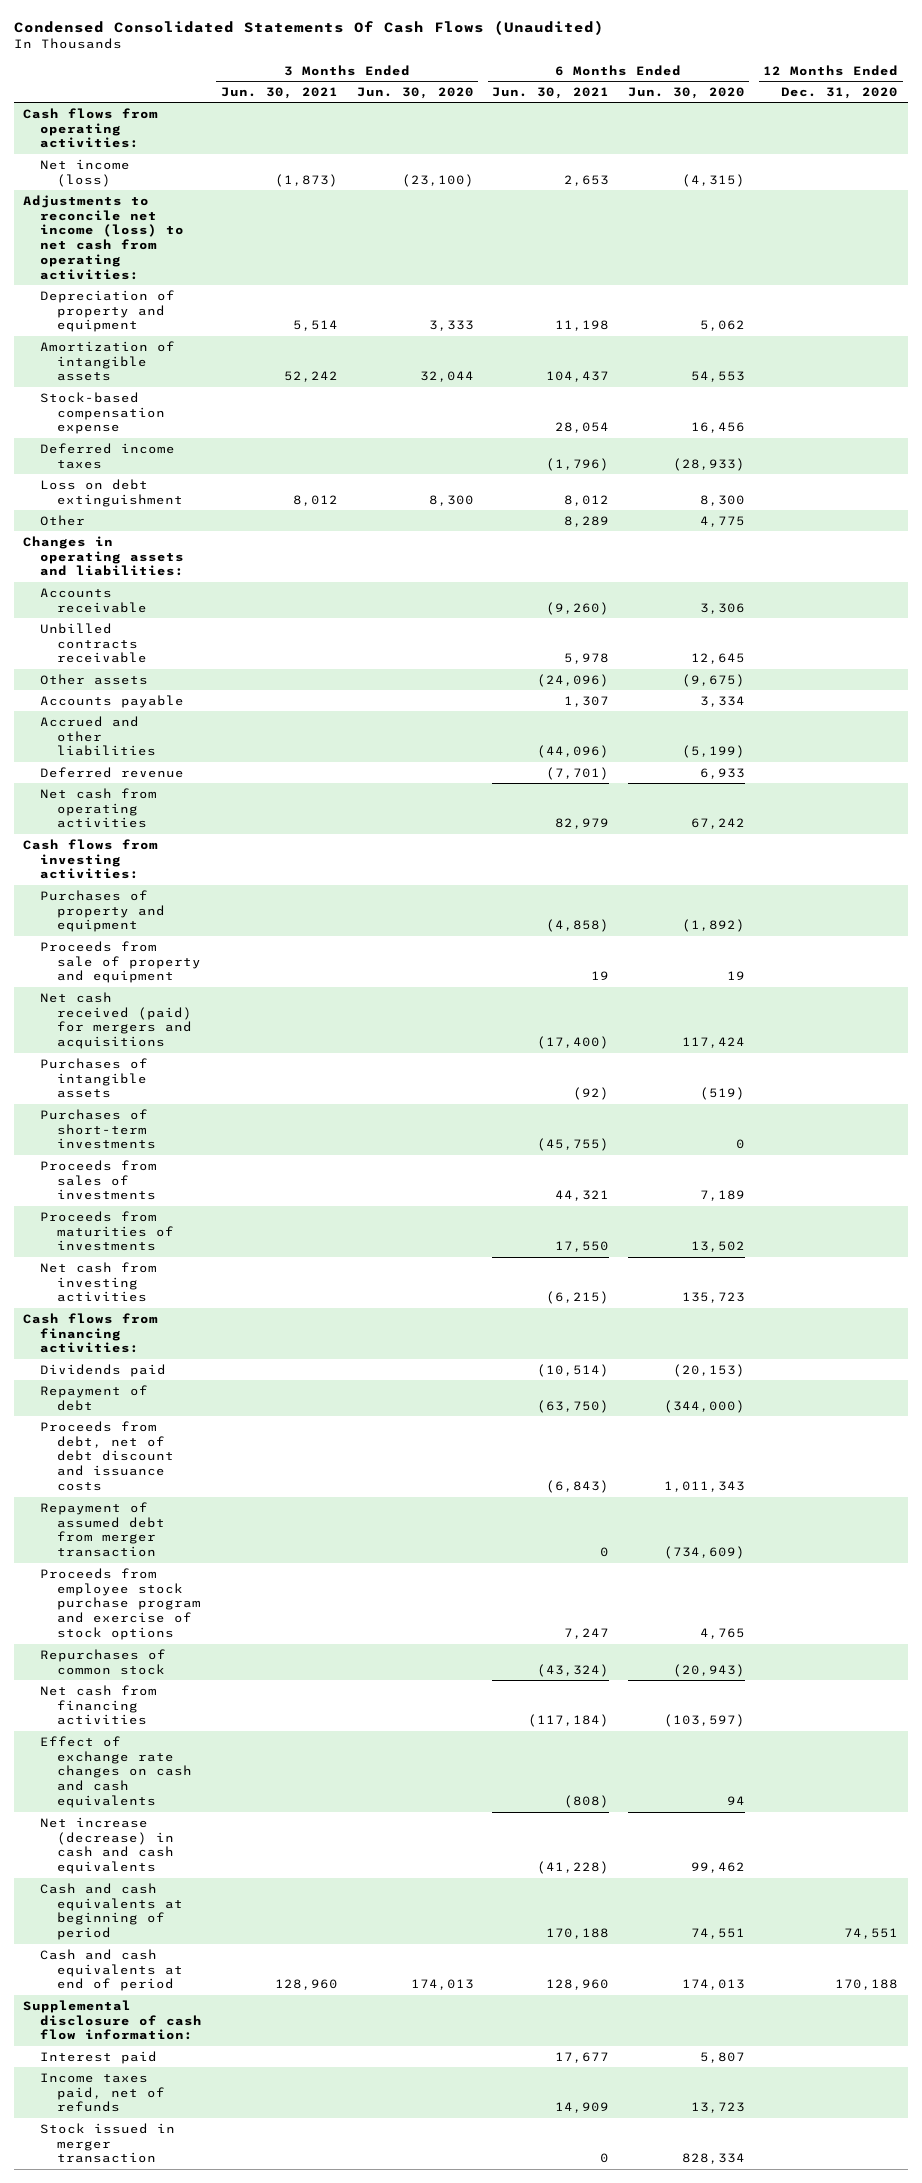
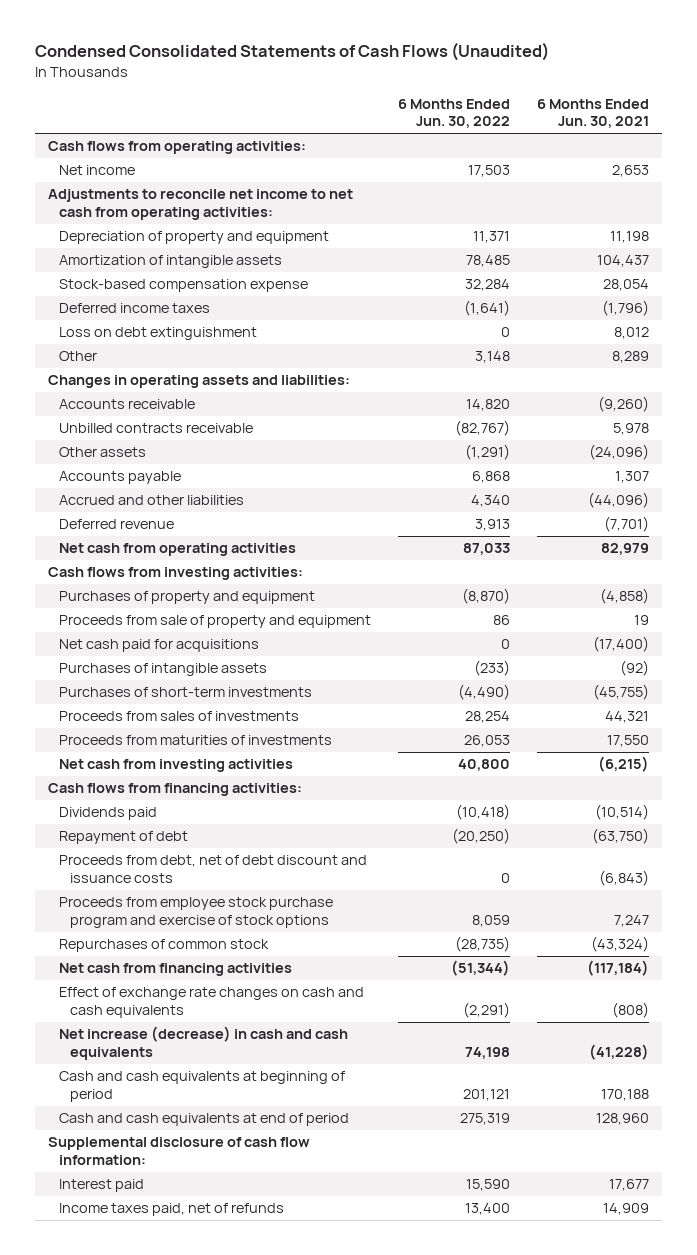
- Condensed Consolidated Statements Of Cash Flows (Unaudited)
+ Condensed Consolidated Statements of Cash Flows (Unaudited)
- | 3 Months Ended Jun. 30, 2021 | 3 Months Ended Jun. 30, 2020 | 6 Months Ended Jun. 30, 2021 | 6 Months Ended Jun. 30, 2020 | 12 Months Ended Dec. 31, 2020
+ | 6 Months Ended Jun. 30, 2022 | 6 Months Ended Jun. 30, 2021
- Net income (loss) | (1,873) | (23,100) | 2,653 | (4,315) |
- Adjustments to reconcile net income (loss) to net cash from operating activities:
+ Net income | 17,503 | 2,653
+ Adjustments to reconcile net income to net cash from operating activities:
- Net cash received (paid) for mergers and acquisitions | | | (17,400) | 117,424 |
+ Net cash paid for acquisitions | 0 | (17,400)
- Repayment of assumed debt from merger transaction | | | 0 | (734,609) |
- Stock issued in merger transaction | | | 0 | 828,334 |

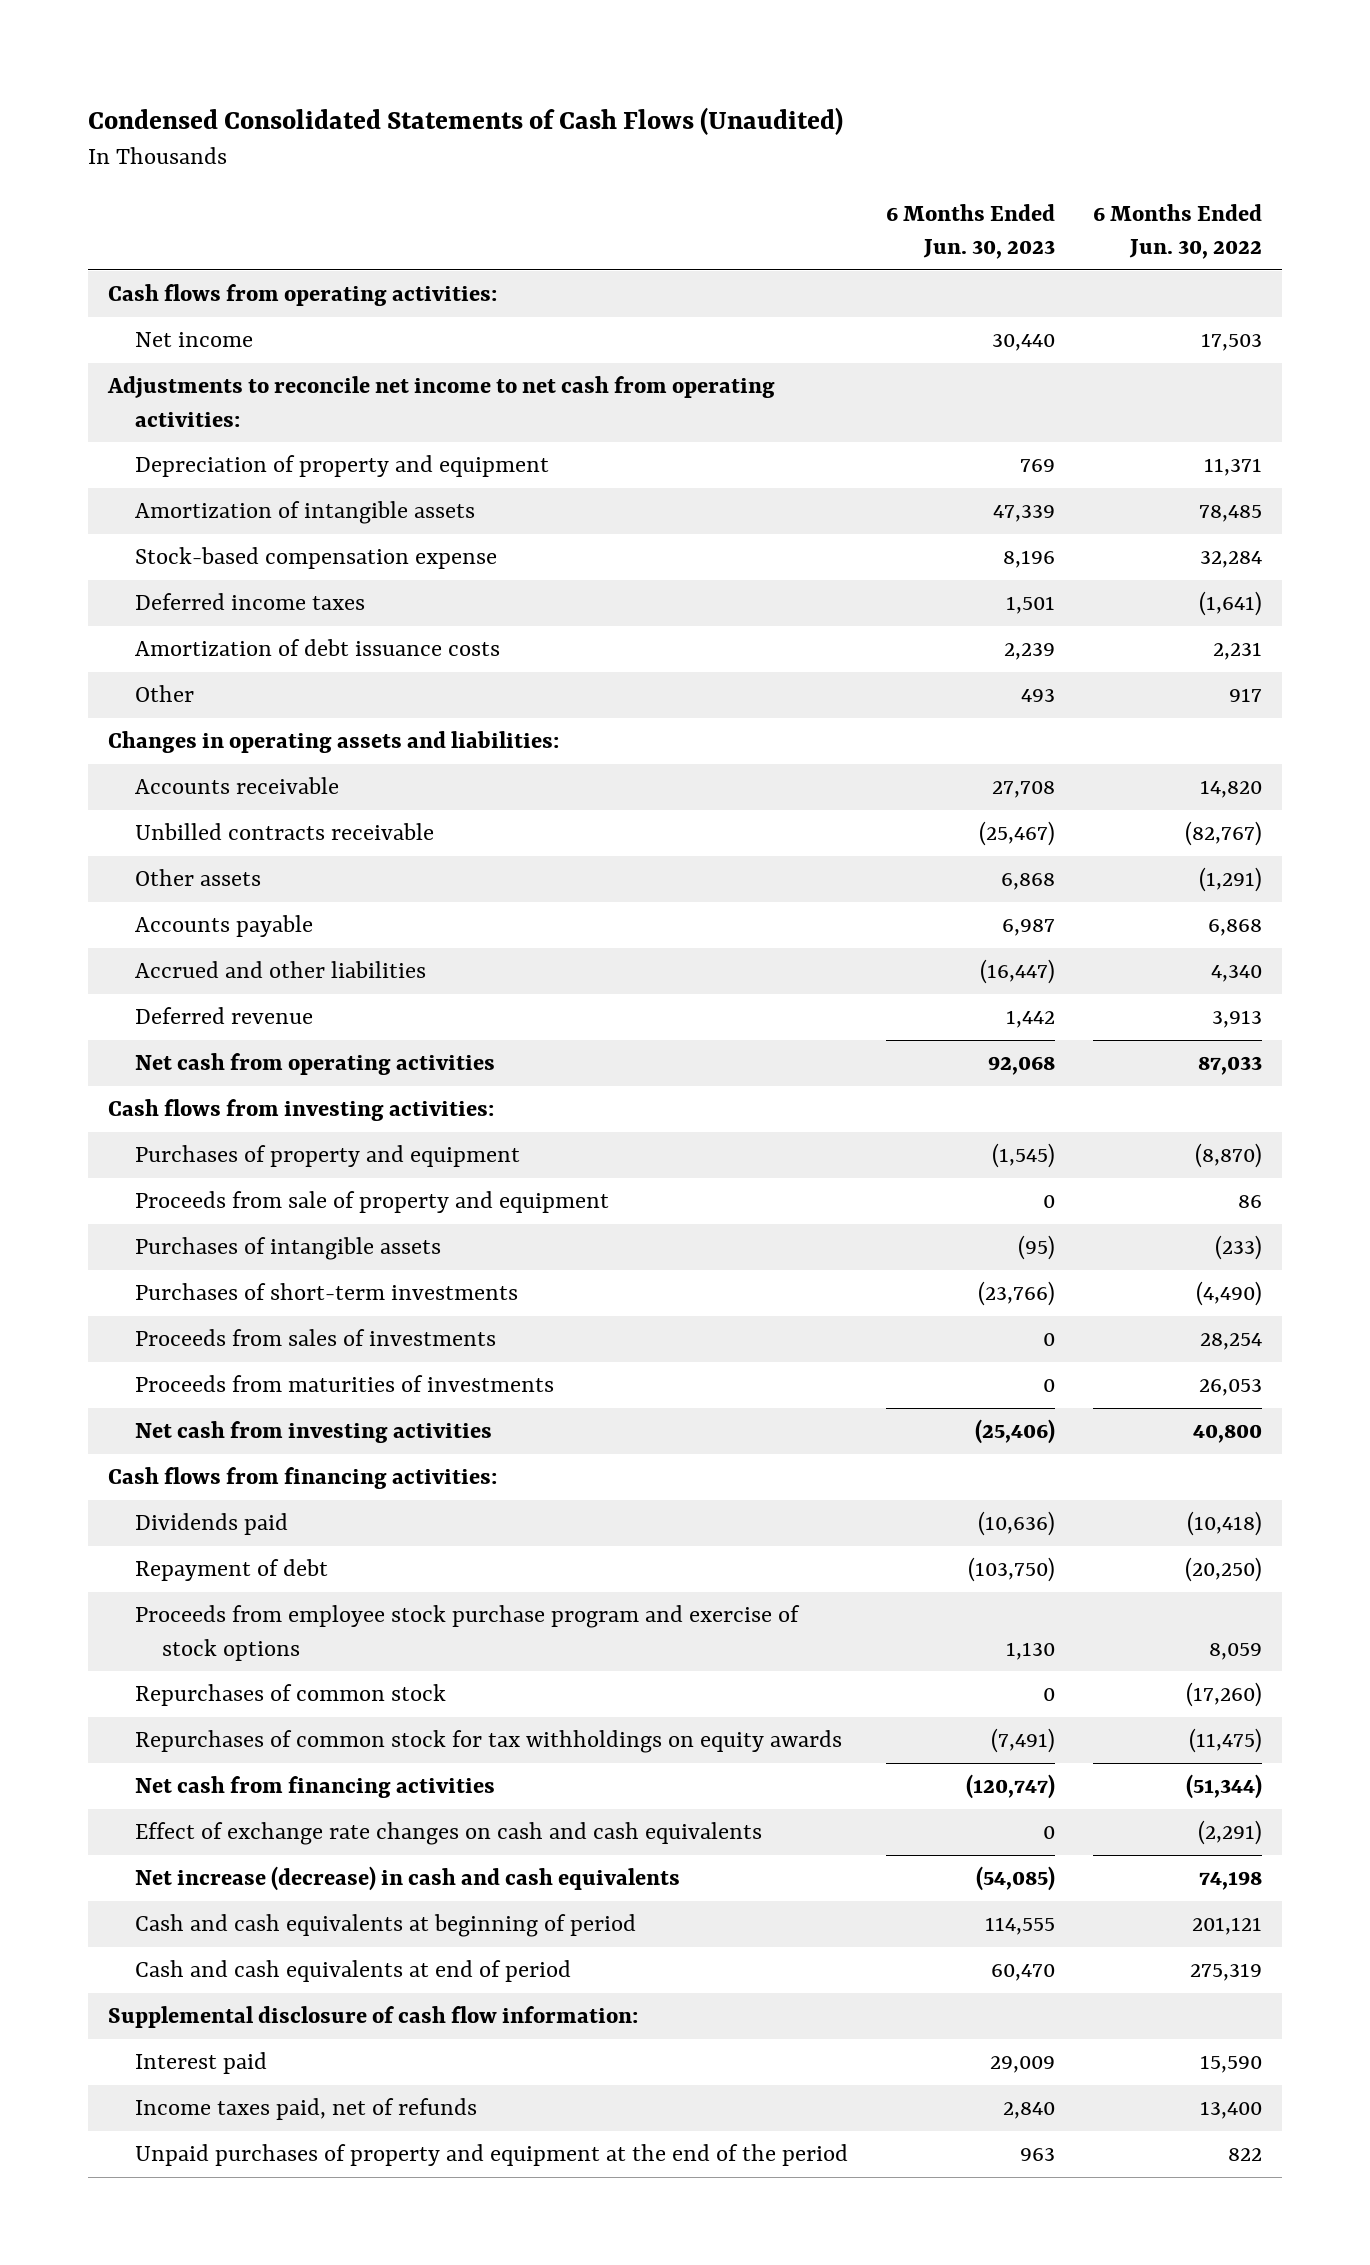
- | 6 Months Ended Jun. 30, 2022 | 6 Months Ended Jun. 30, 2021
+ | 6 Months Ended Jun. 30, 2023 | 6 Months Ended Jun. 30, 2022
- Loss on debt extinguishment | 0 | 8,012
- Other | 3,148 | 8,289
+ Amortization of debt issuance costs | 2,239 | 2,231
+ Other | 493 | 917
- Net cash paid for acquisitions | 0 | (17,400)
- Proceeds from debt, net of debt discount and issuance costs | 0 | (6,843)
- Repurchases of common stock | (28,735) | (43,324)
+ Repurchases of common stock | 0 | (17,260)
+ Repurchases of common stock for tax withholdings on equity awards | (7,491) | (11,475)
+ Unpaid purchases of property and equipment at the end of the period | 963 | 822

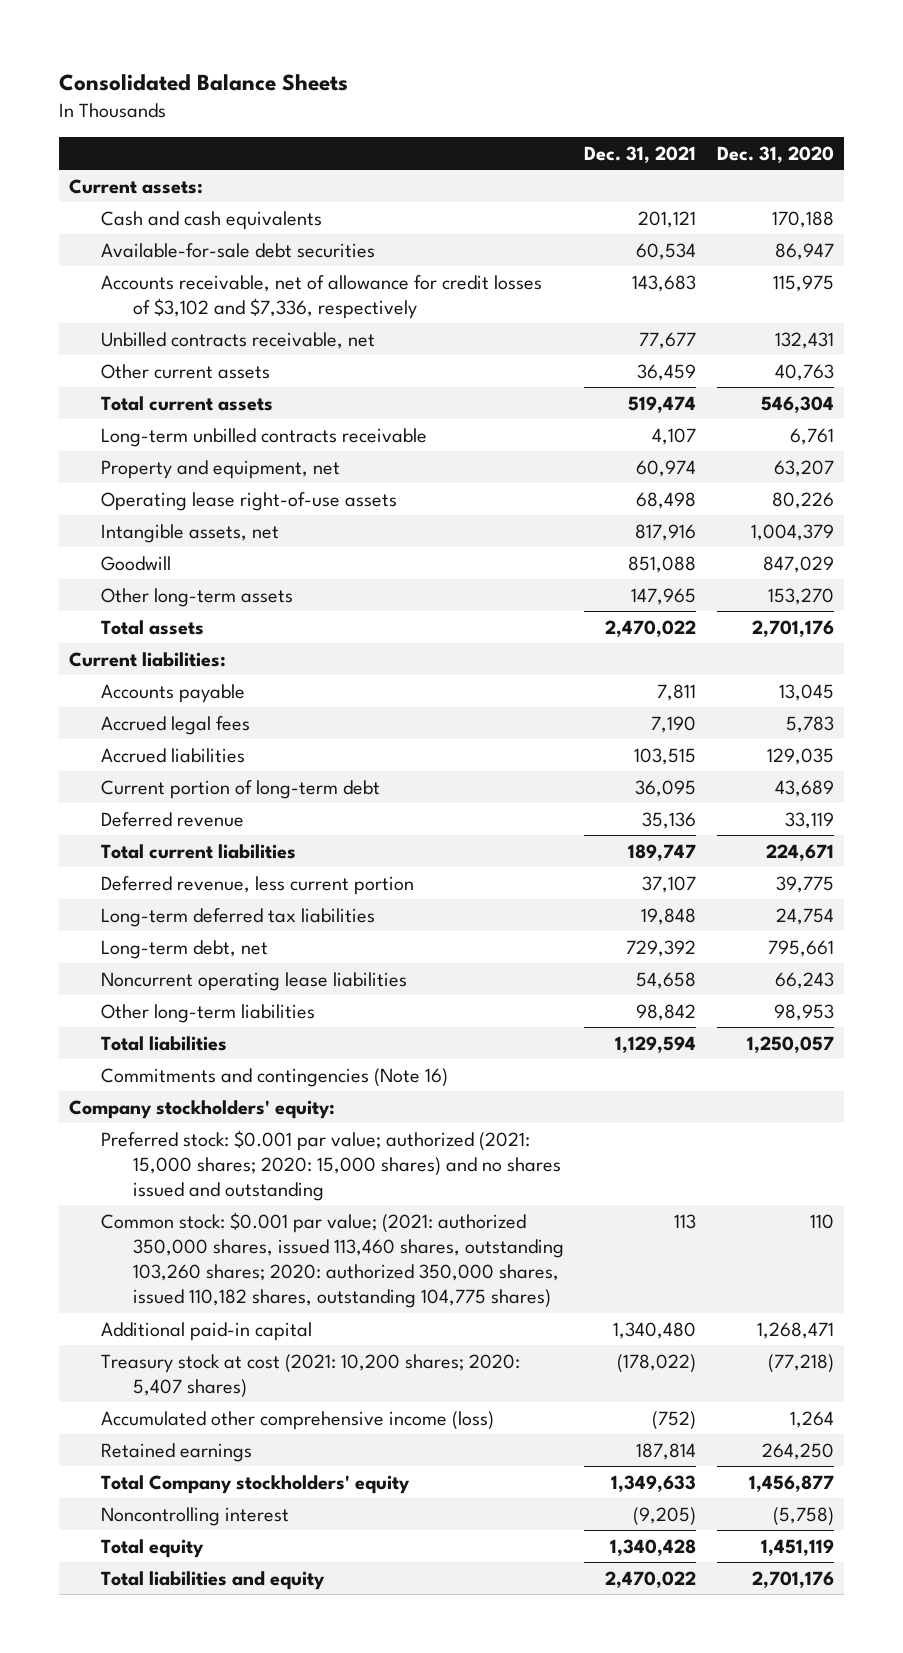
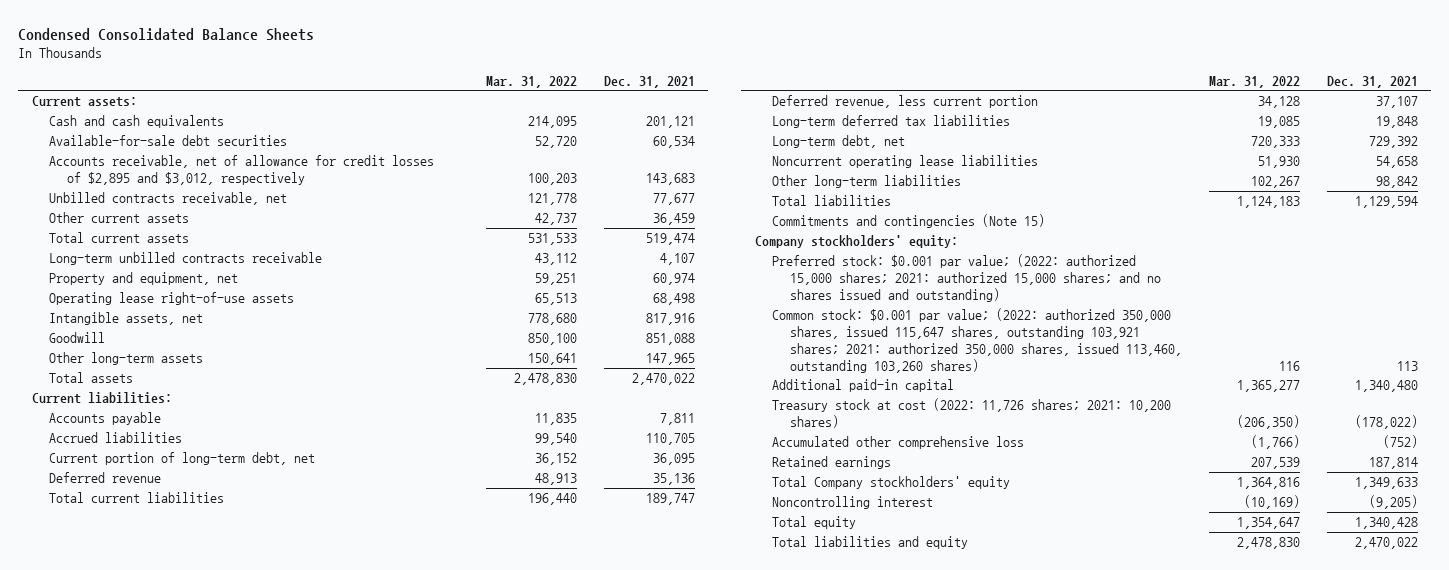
- Consolidated Balance Sheets
+ Condensed Consolidated Balance Sheets
- | Dec. 31, 2021 | Dec. 31, 2020
+ | Mar. 31, 2022 | Dec. 31, 2021
- Accounts receivable, net of allowance for credit losses of $3,102 and $7,336, respectively | 143,683 | 115,975
+ Accounts receivable, net of allowance for credit losses of $2,895 and $3,012, respectively | 100,203 | 143,683
- Accrued legal fees | 7,190 | 5,783
- Accrued liabilities | 103,515 | 129,035
- Current portion of long-term debt | 36,095 | 43,689
+ Accrued liabilities | 99,540 | 110,705
+ Current portion of long-term debt, net | 36,152 | 36,095
- Commitments and contingencies (Note 16)
+ Commitments and contingencies (Note 15)
- Preferred stock: $0.001 par value; authorized (2021: 15,000 shares; 2020: 15,000 shares) and no shares issued and outstanding
- Common stock: $0.001 par value; (2021: authorized 350,000 shares, issued 113,460 shares, outstanding 103,260 shares; 2020: authorized 350,000 shares, issued 110,182 shares, outstanding 104,775 shares) | 113 | 110
+ Preferred stock: $0.001 par value; (2022: authorized 15,000 shares; 2021: authorized 15,000 shares; and no shares issued and outstanding)
+ Common stock: $0.001 par value; (2022: authorized 350,000 shares, issued 115,647 shares, outstanding 103,921 shares; 2021: authorized 350,000 shares, issued 113,460, outstanding 103,260 shares) | 116 | 113
- Treasury stock at cost (2021: 10,200 shares; 2020: 5,407 shares) | (178,022) | (77,218)
- Accumulated other comprehensive income (loss) | (752) | 1,264
+ Treasury stock at cost (2022: 11,726 shares; 2021: 10,200 shares) | (206,350) | (178,022)
+ Accumulated other comprehensive loss | (1,766) | (752)

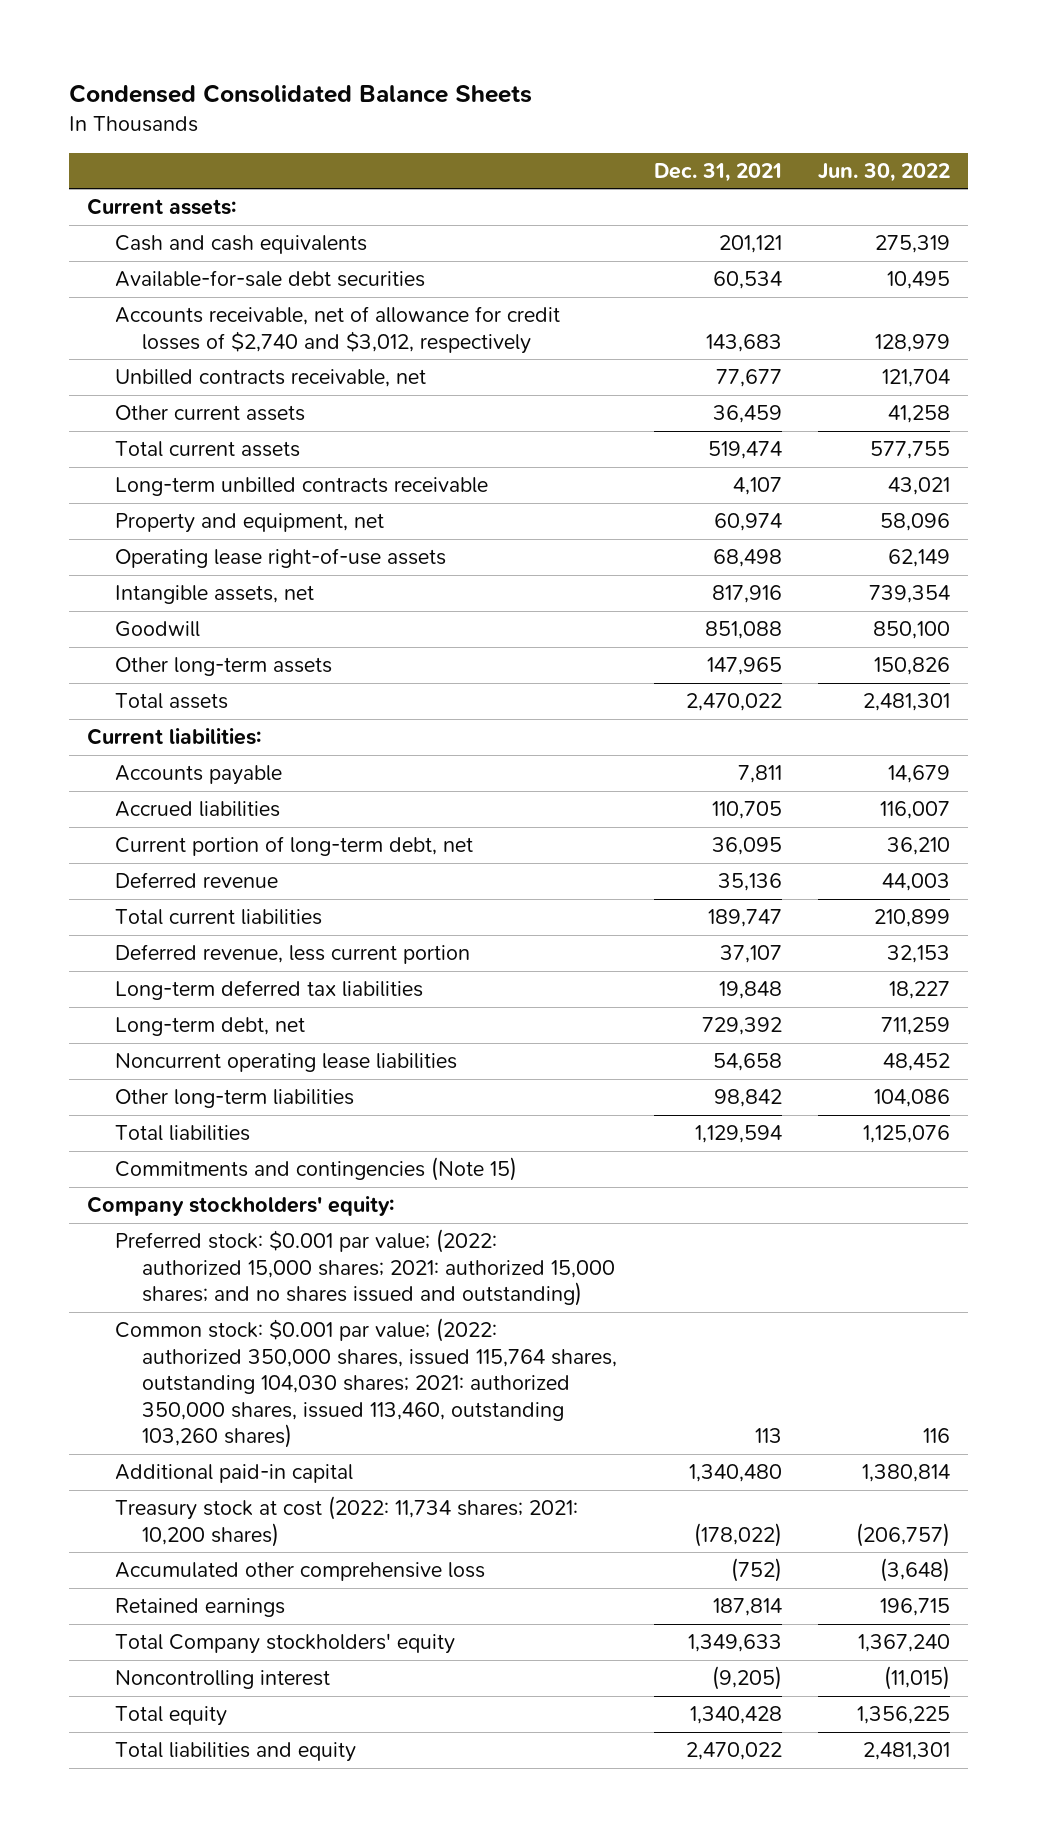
- | Mar. 31, 2022 | Dec. 31, 2021
+ | Dec. 31, 2021 | Jun. 30, 2022
- Accounts receivable, net of allowance for credit losses of $2,895 and $3,012, respectively | 100,203 | 143,683
+ Accounts receivable, net of allowance for credit losses of $2,740 and $3,012, respectively | 143,683 | 128,979
- Common stock: $0.001 par value; (2022: authorized 350,000 shares, issued 115,647 shares, outstanding 103,921 shares; 2021: authorized 350,000 shares, issued 113,460, outstanding 103,260 shares) | 116 | 113
+ Common stock: $0.001 par value; (2022: authorized 350,000 shares, issued 115,764 shares, outstanding 104,030 shares; 2021: authorized 350,000 shares, issued 113,460, outstanding 103,260 shares) | 113 | 116
- Treasury stock at cost (2022: 11,726 shares; 2021: 10,200 shares) | (206,350) | (178,022)
+ Treasury stock at cost (2022: 11,734 shares; 2021: 10,200 shares) | (178,022) | (206,757)

